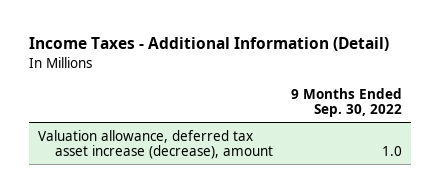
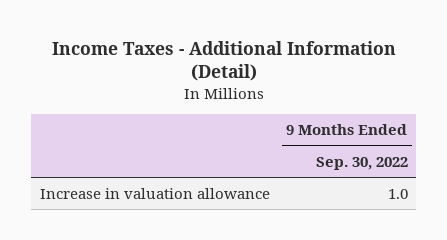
- Valuation allowance, deferred tax asset increase (decrease), amount | 1.0
+ Increase in valuation allowance | 1.0

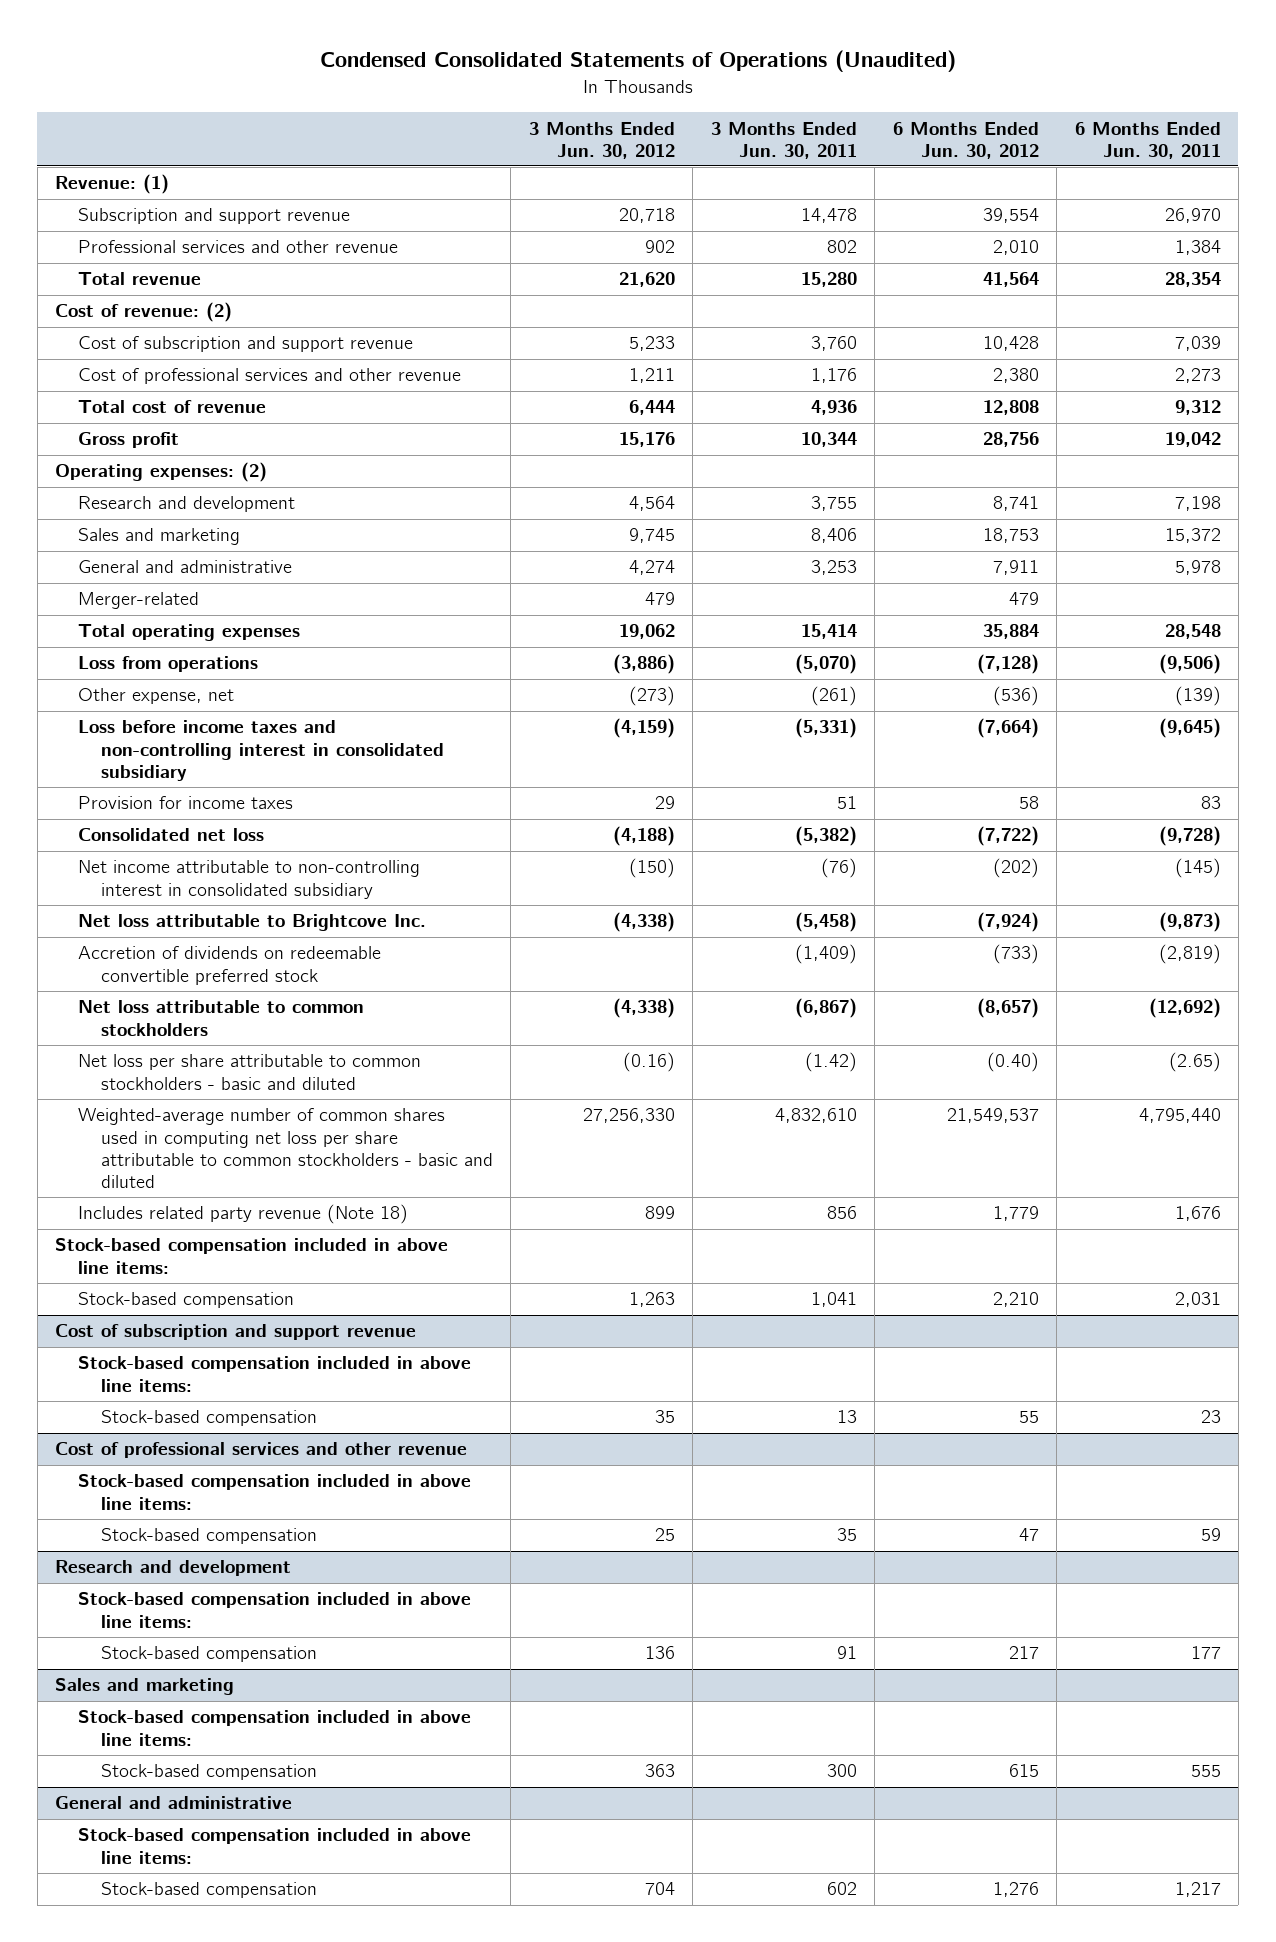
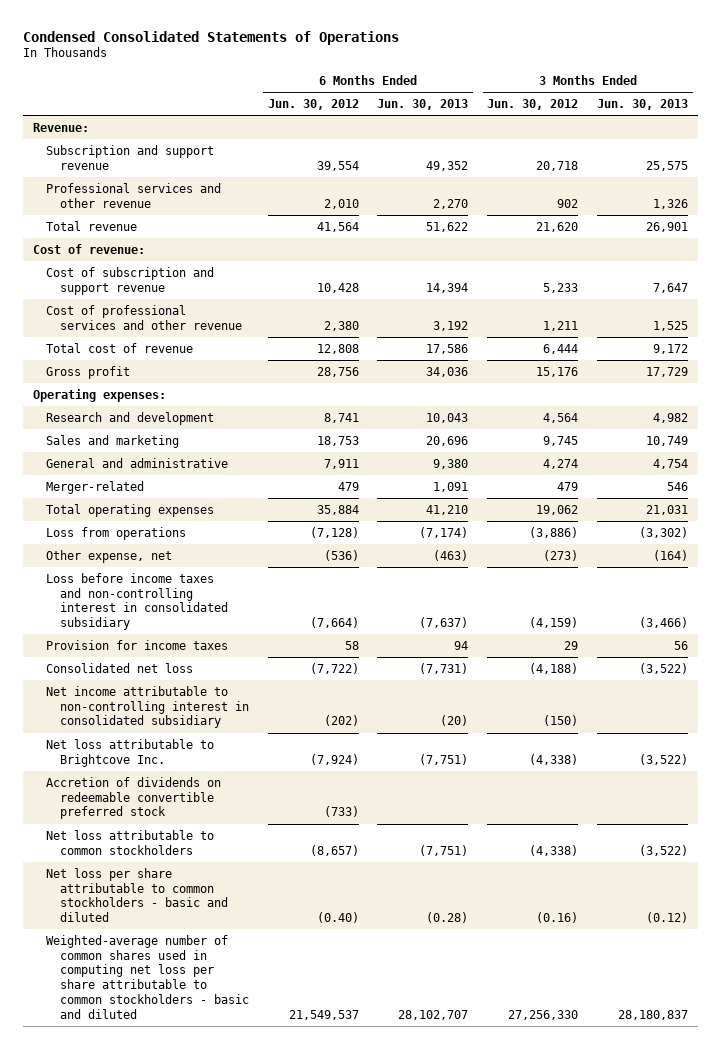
- Condensed Consolidated Statements of Operations (Unaudited)
+ Condensed Consolidated Statements of Operations
- | 3 Months Ended Jun. 30, 2012 | 3 Months Ended Jun. 30, 2011 | 6 Months Ended Jun. 30, 2012 | 6 Months Ended Jun. 30, 2011
+ | 6 Months Ended Jun. 30, 2012 | 6 Months Ended Jun. 30, 2013 | 3 Months Ended Jun. 30, 2012 | 3 Months Ended Jun. 30, 2013
- Revenue: (1)
+ Revenue:
- Cost of revenue: (2)
+ Cost of revenue:
- Operating expenses: (2)
+ Operating expenses:
- Includes related party revenue (Note 18) | 899 | 856 | 1,779 | 1,676
- Stock-based compensation included in above line items:
- Stock-based compensation | 1,263 | 1,041 | 2,210 | 2,031
- Cost of subscription and support revenue
- Stock-based compensation included in above line items:
- Stock-based compensation | 35 | 13 | 55 | 23
- Cost of professional services and other revenue
- Stock-based compensation included in above line items:
- Stock-based compensation | 25 | 35 | 47 | 59
- Research and development
- Stock-based compensation included in above line items:
- Stock-based compensation | 136 | 91 | 217 | 177
- Sales and marketing
- Stock-based compensation included in above line items:
- Stock-based compensation | 363 | 300 | 615 | 555
- General and administrative
- Stock-based compensation included in above line items:
- Stock-based compensation | 704 | 602 | 1,276 | 1,217

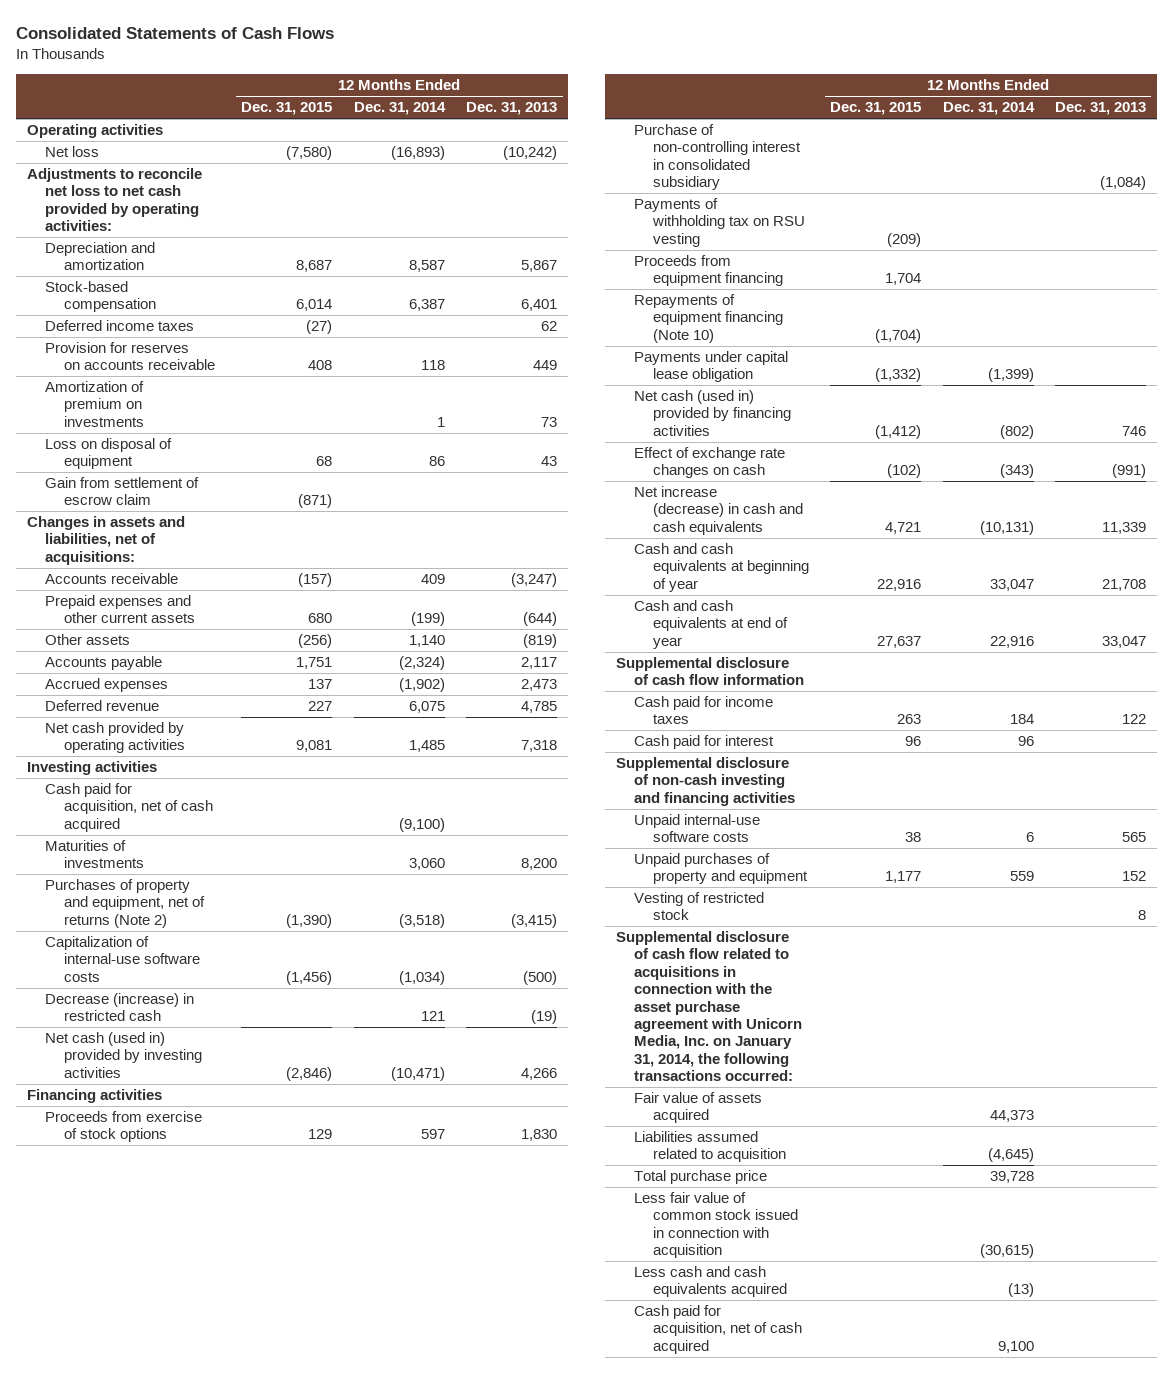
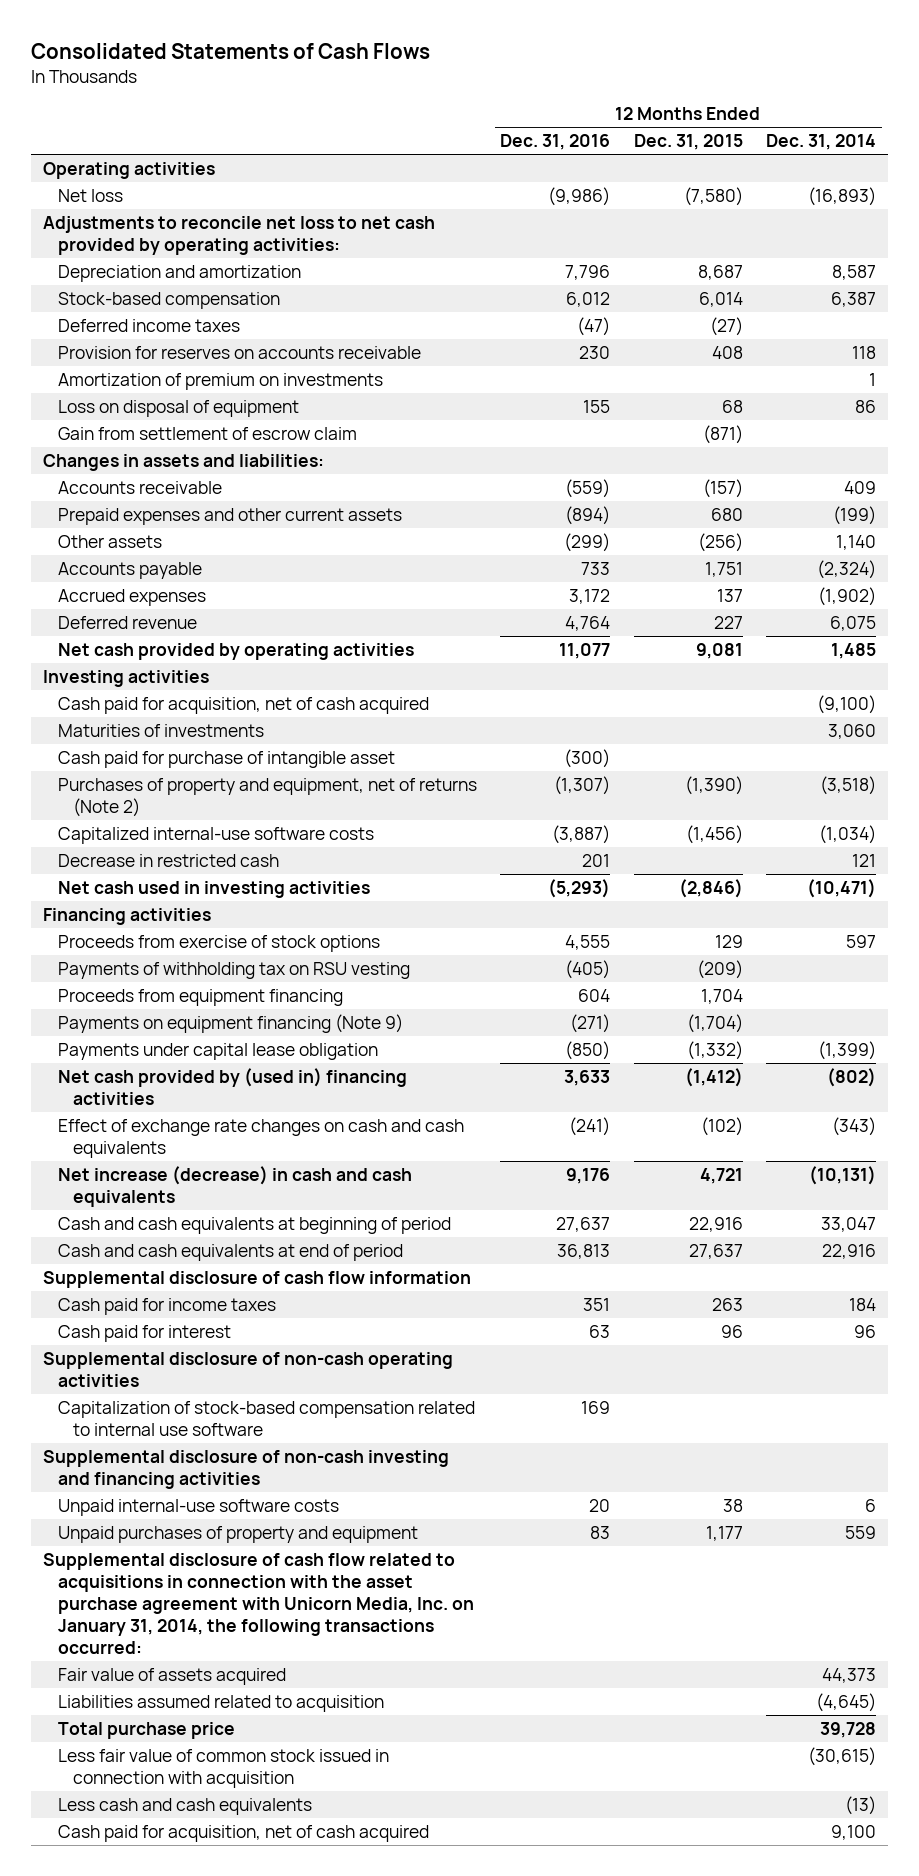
- | 12 Months Ended Dec. 31, 2015 | 12 Months Ended Dec. 31, 2014 | 12 Months Ended Dec. 31, 2013
+ | 12 Months Ended Dec. 31, 2016 | 12 Months Ended Dec. 31, 2015 | 12 Months Ended Dec. 31, 2014
- Changes in assets and liabilities, net of acquisitions:
+ Changes in assets and liabilities:
+ Cash paid for purchase of intangible asset | (300) | |
- Capitalization of internal-use software costs | (1,456) | (1,034) | (500)
- Decrease (increase) in restricted cash | | 121 | (19)
- Net cash (used in) provided by investing activities | (2,846) | (10,471) | 4,266
+ Capitalized internal-use software costs | (3,887) | (1,456) | (1,034)
+ Decrease in restricted cash | 201 | | 121
+ Net cash used in investing activities | (5,293) | (2,846) | (10,471)
- Purchase of non-controlling interest in consolidated subsidiary | | | (1,084)
- Repayments of equipment financing (Note 10) | (1,704) | |
+ Payments on equipment financing (Note 9) | (271) | (1,704) |
- Net cash (used in) provided by financing activities | (1,412) | (802) | 746
- Effect of exchange rate changes on cash | (102) | (343) | (991)
+ Net cash provided by (used in) financing activities | 3,633 | (1,412) | (802)
+ Effect of exchange rate changes on cash and cash equivalents | (241) | (102) | (343)
- Cash and cash equivalents at beginning of year | 22,916 | 33,047 | 21,708
- Cash and cash equivalents at end of year | 27,637 | 22,916 | 33,047
+ Cash and cash equivalents at beginning of period | 27,637 | 22,916 | 33,047
+ Cash and cash equivalents at end of period | 36,813 | 27,637 | 22,916
+ Supplemental disclosure of non-cash operating activities
+ Capitalization of stock-based compensation related to internal use software | 169 | |
- Vesting of restricted stock | | | 8
- Less cash and cash equivalents acquired | | (13) |
+ Less cash and cash equivalents | | | (13)

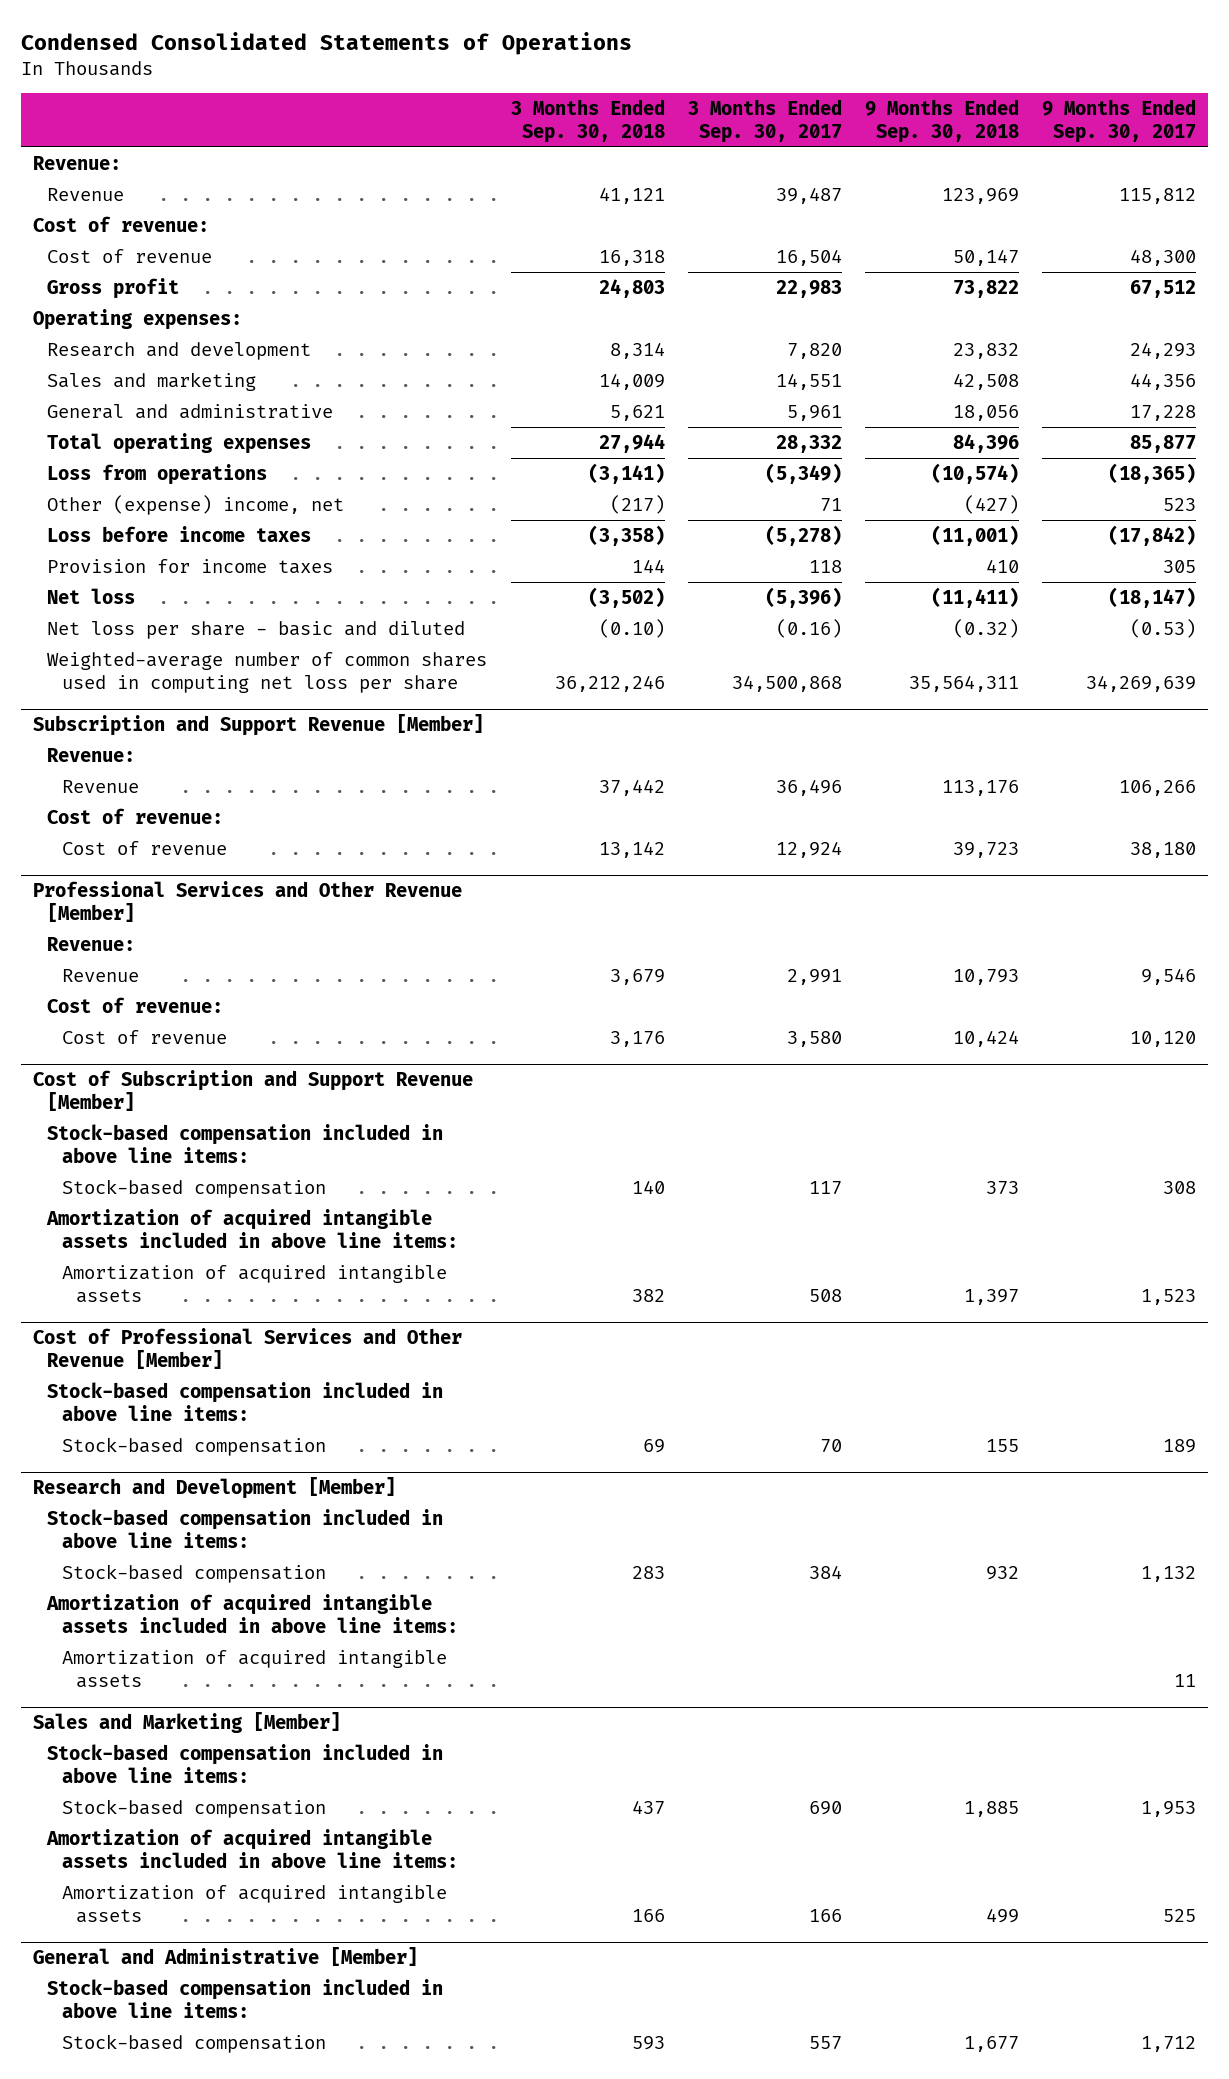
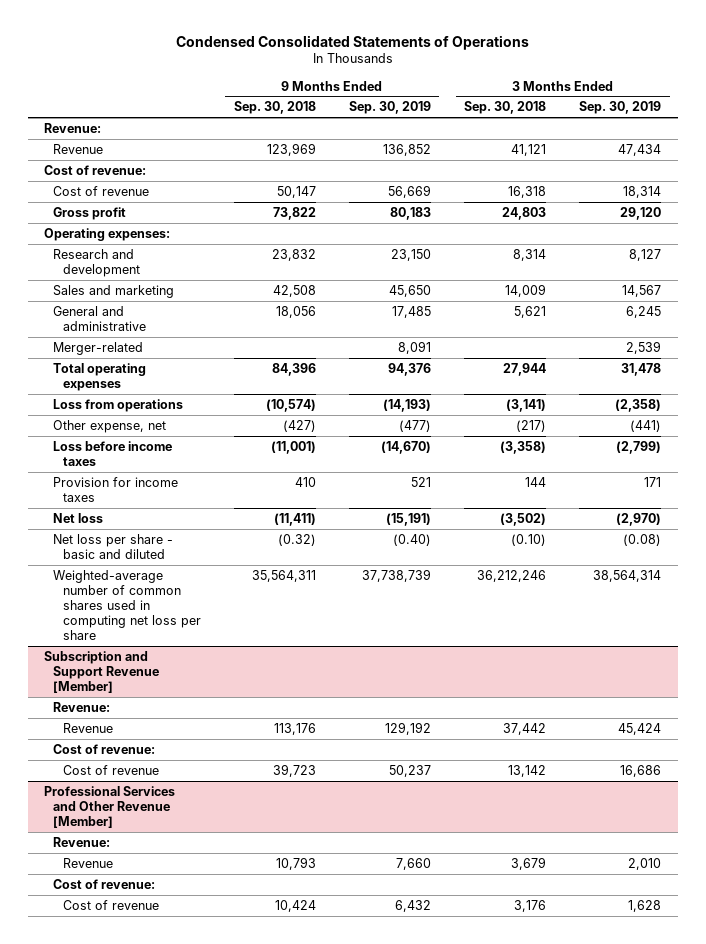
- | 3 Months Ended Sep. 30, 2018 | 3 Months Ended Sep. 30, 2017 | 9 Months Ended Sep. 30, 2018 | 9 Months Ended Sep. 30, 2017
+ | 9 Months Ended Sep. 30, 2018 | 9 Months Ended Sep. 30, 2019 | 3 Months Ended Sep. 30, 2018 | 3 Months Ended Sep. 30, 2019
+ Merger-related | | 8,091 | | 2,539
- Other (expense) income, net | (217) | 71 | (427) | 523
+ Other expense, net | (427) | (477) | (217) | (441)
- Cost of Subscription and Support Revenue [Member]
- Stock-based compensation included in above line items:
- Stock-based compensation | 140 | 117 | 373 | 308
- Amortization of acquired intangible assets included in above line items:
- Amortization of acquired intangible assets | 382 | 508 | 1,397 | 1,523
- Cost of Professional Services and Other Revenue [Member]
- Stock-based compensation included in above line items:
- Stock-based compensation | 69 | 70 | 155 | 189
- Research and Development [Member]
- Stock-based compensation included in above line items:
- Stock-based compensation | 283 | 384 | 932 | 1,132
- Amortization of acquired intangible assets included in above line items:
- Amortization of acquired intangible assets | | | | 11
- Sales and Marketing [Member]
- Stock-based compensation included in above line items:
- Stock-based compensation | 437 | 690 | 1,885 | 1,953
- Amortization of acquired intangible assets included in above line items:
- Amortization of acquired intangible assets | 166 | 166 | 499 | 525
- General and Administrative [Member]
- Stock-based compensation included in above line items:
- Stock-based compensation | 593 | 557 | 1,677 | 1,712

